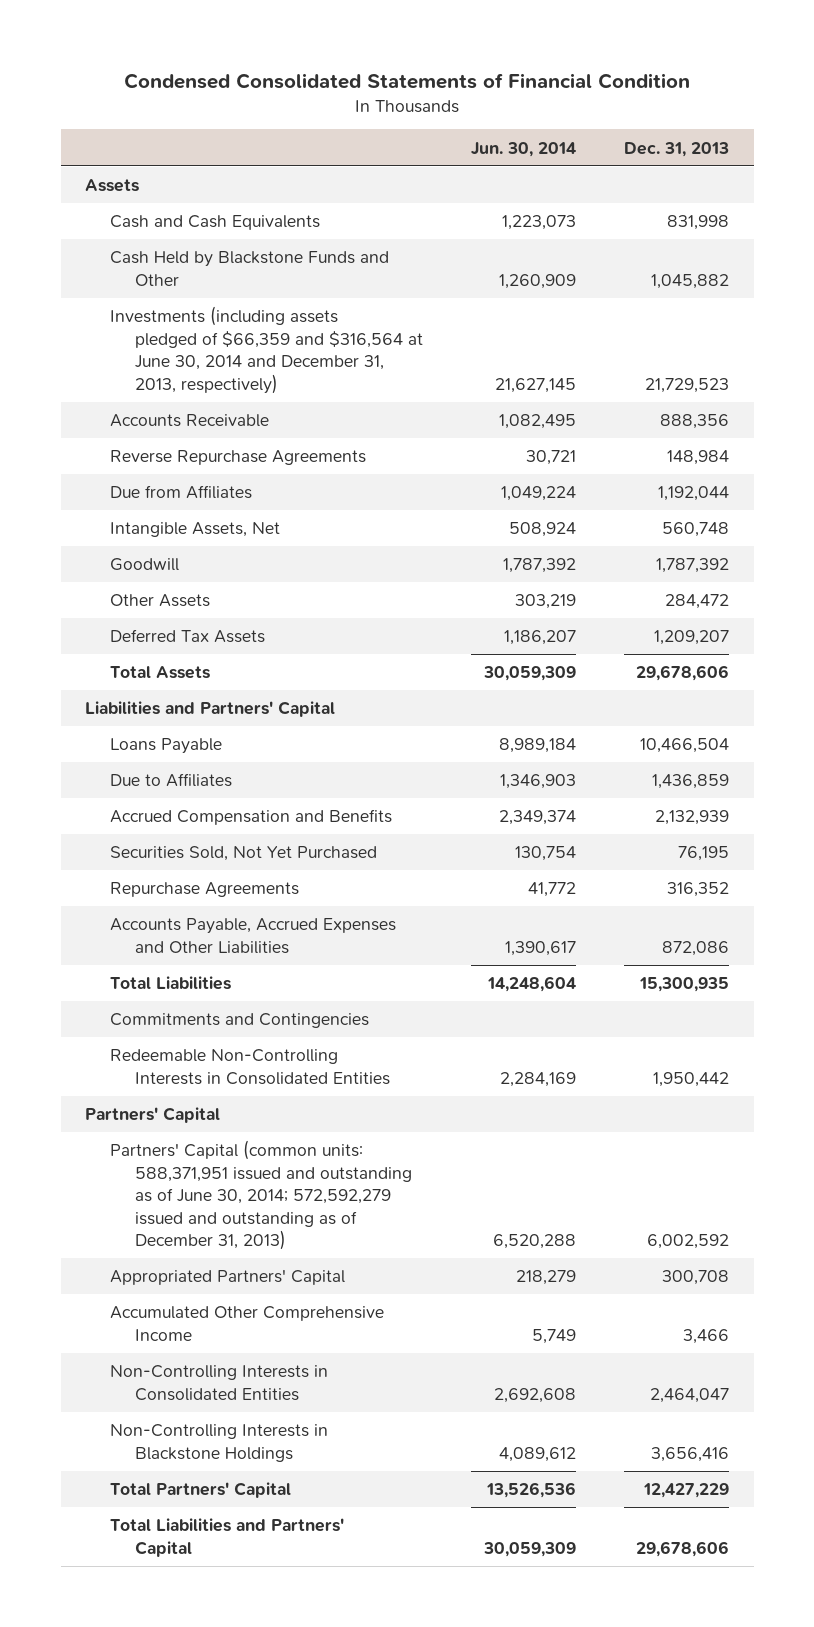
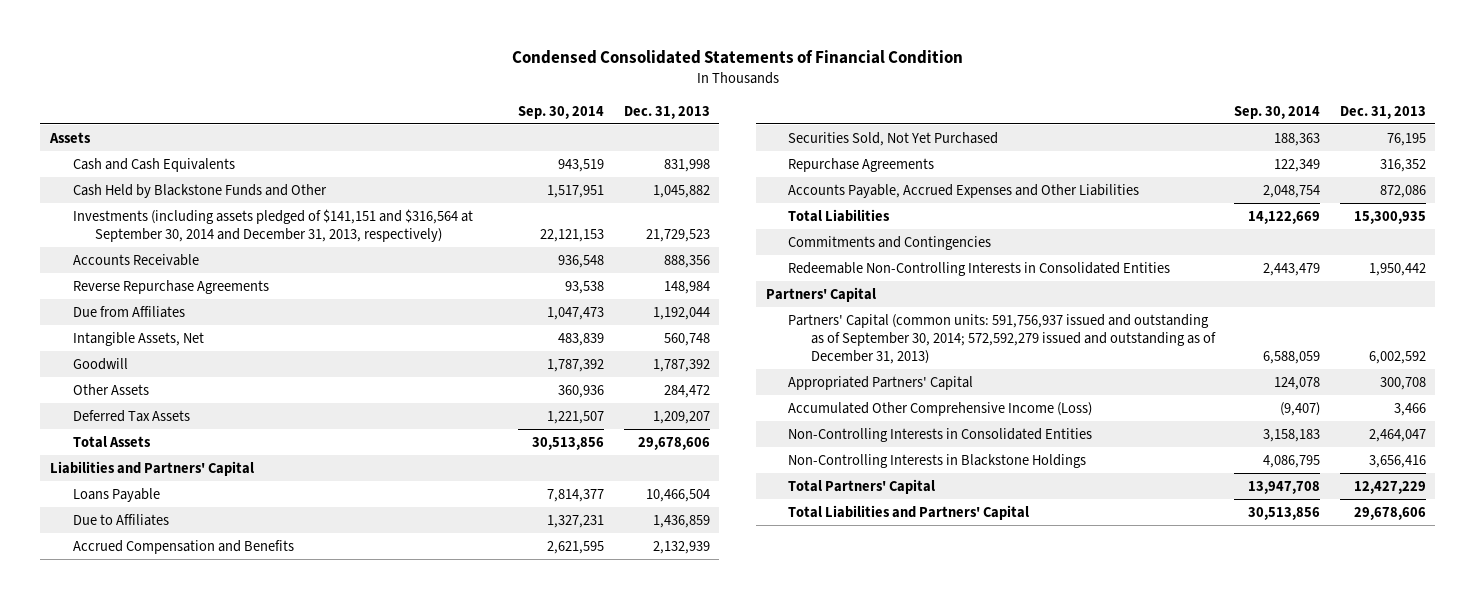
- | Jun. 30, 2014 | Dec. 31, 2013
+ | Sep. 30, 2014 | Dec. 31, 2013
- Investments (including assets pledged of $66,359 and $316,564 at June 30, 2014 and December 31, 2013, respectively) | 21,627,145 | 21,729,523
+ Investments (including assets pledged of $141,151 and $316,564 at September 30, 2014 and December 31, 2013, respectively) | 22,121,153 | 21,729,523
- Partners' Capital (common units: 588,371,951 issued and outstanding as of June 30, 2014; 572,592,279 issued and outstanding as of December 31, 2013) | 6,520,288 | 6,002,592
+ Partners' Capital (common units: 591,756,937 issued and outstanding as of September 30, 2014; 572,592,279 issued and outstanding as of December 31, 2013) | 6,588,059 | 6,002,592
- Accumulated Other Comprehensive Income | 5,749 | 3,466
+ Accumulated Other Comprehensive Income (Loss) | (9,407) | 3,466

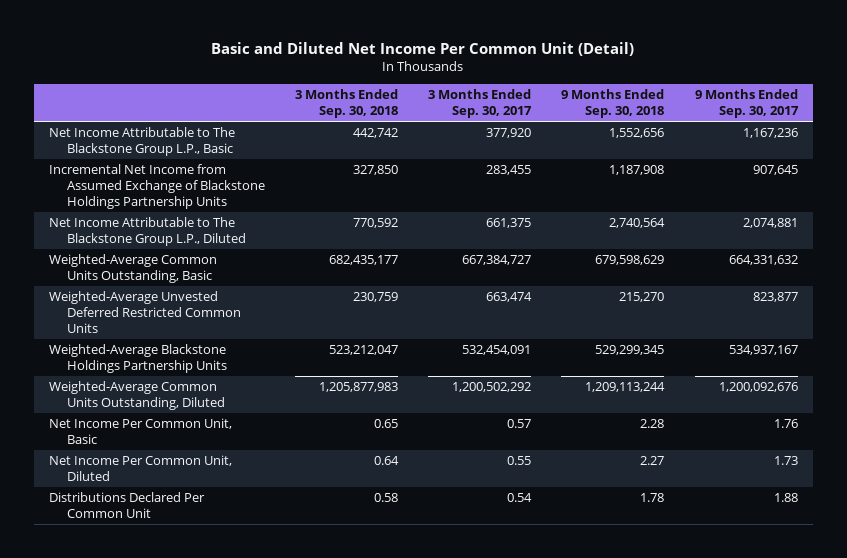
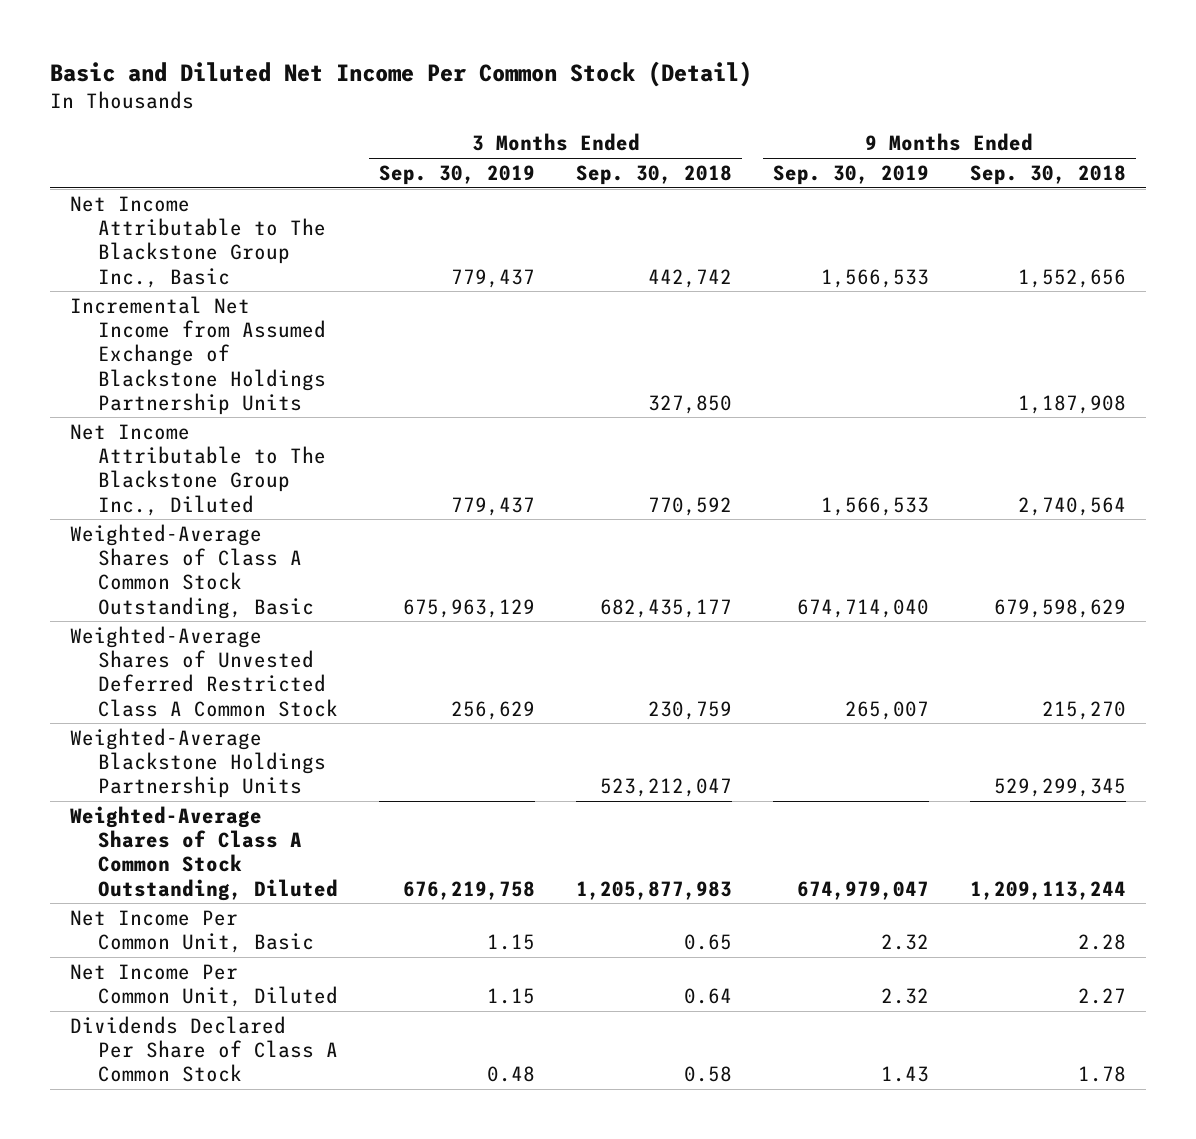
- Basic and Diluted Net Income Per Common Unit (Detail)
+ Basic and Diluted Net Income Per Common Stock (Detail)
- | 3 Months Ended Sep. 30, 2018 | 3 Months Ended Sep. 30, 2017 | 9 Months Ended Sep. 30, 2018 | 9 Months Ended Sep. 30, 2017
+ | 3 Months Ended Sep. 30, 2019 | 3 Months Ended Sep. 30, 2018 | 9 Months Ended Sep. 30, 2019 | 9 Months Ended Sep. 30, 2018
- Net Income Attributable to The Blackstone Group L.P., Basic | 442,742 | 377,920 | 1,552,656 | 1,167,236
+ Net Income Attributable to The Blackstone Group Inc., Basic | 779,437 | 442,742 | 1,566,533 | 1,552,656
- Net Income Attributable to The Blackstone Group L.P., Diluted | 770,592 | 661,375 | 2,740,564 | 2,074,881
- Weighted-Average Common Units Outstanding, Basic | 682,435,177 | 667,384,727 | 679,598,629 | 664,331,632
- Weighted-Average Unvested Deferred Restricted Common Units | 230,759 | 663,474 | 215,270 | 823,877
+ Net Income Attributable to The Blackstone Group Inc., Diluted | 779,437 | 770,592 | 1,566,533 | 2,740,564
+ Weighted-Average Shares of Class A Common Stock Outstanding, Basic | 675,963,129 | 682,435,177 | 674,714,040 | 679,598,629
+ Weighted-Average Shares of Unvested Deferred Restricted Class A Common Stock | 256,629 | 230,759 | 265,007 | 215,270
- Weighted-Average Common Units Outstanding, Diluted | 1,205,877,983 | 1,200,502,292 | 1,209,113,244 | 1,200,092,676
+ Weighted-Average Shares of Class A Common Stock Outstanding, Diluted | 676,219,758 | 1,205,877,983 | 674,979,047 | 1,209,113,244
- Distributions Declared Per Common Unit | 0.58 | 0.54 | 1.78 | 1.88
+ Dividends Declared Per Share of Class A Common Stock | 0.48 | 0.58 | 1.43 | 1.78

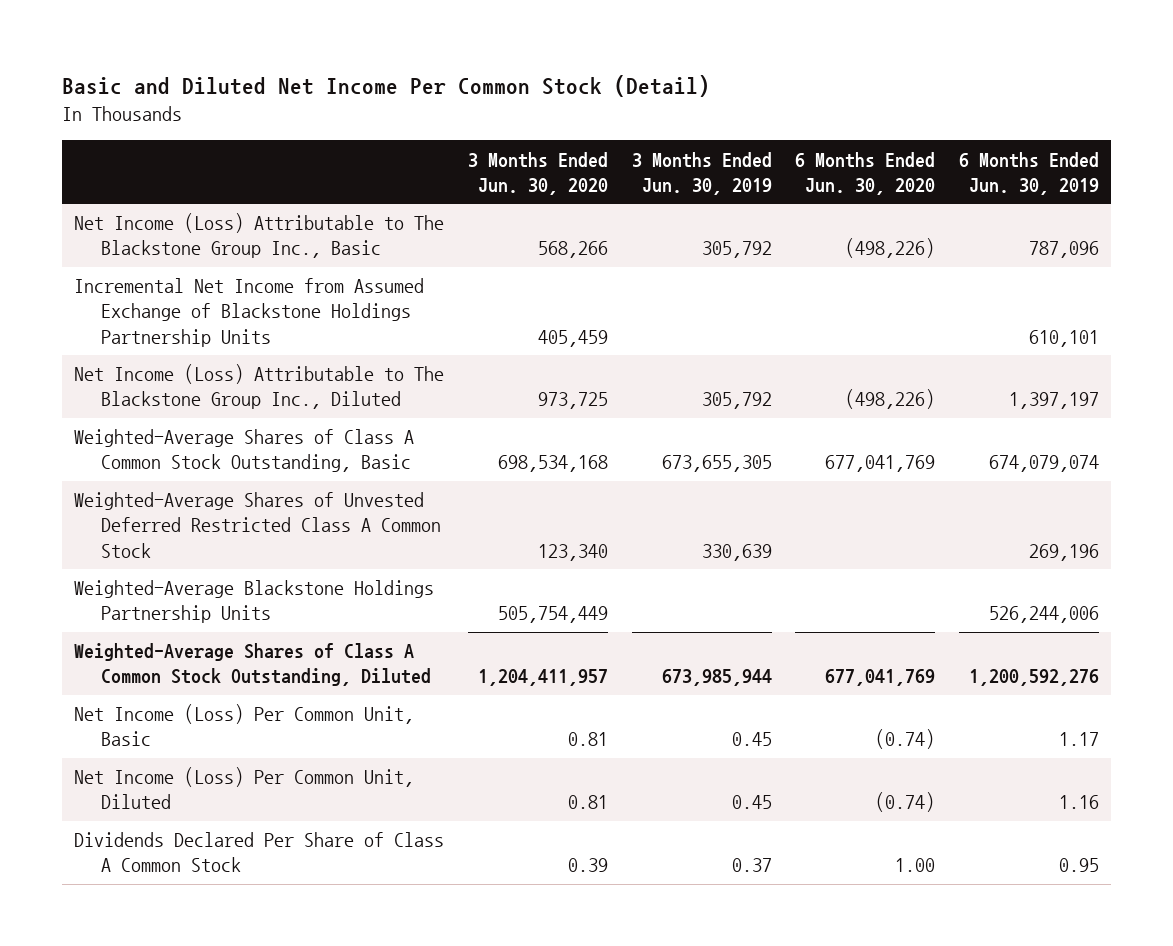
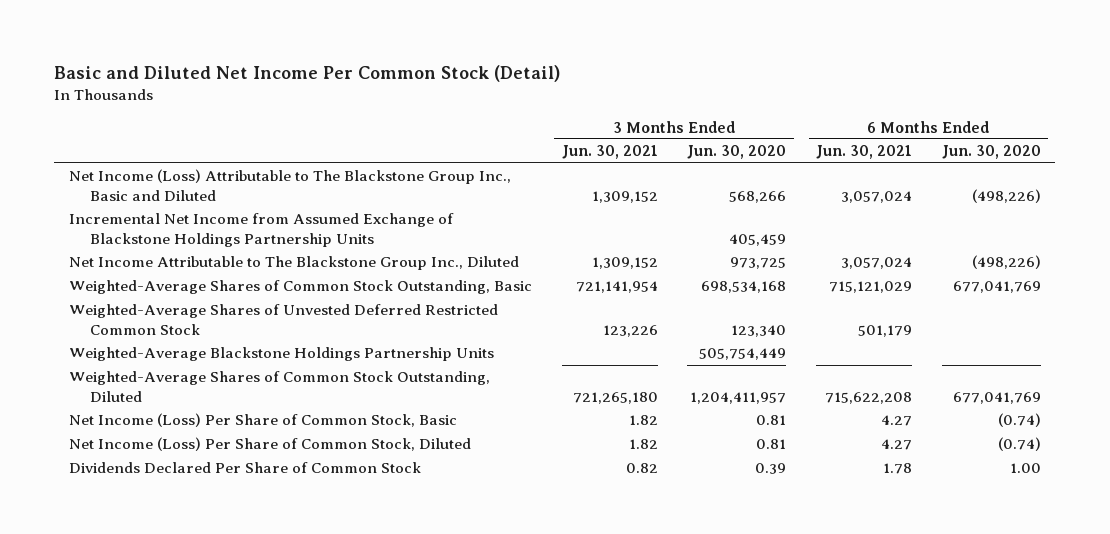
- | 3 Months Ended Jun. 30, 2020 | 3 Months Ended Jun. 30, 2019 | 6 Months Ended Jun. 30, 2020 | 6 Months Ended Jun. 30, 2019
+ | 3 Months Ended Jun. 30, 2021 | 3 Months Ended Jun. 30, 2020 | 6 Months Ended Jun. 30, 2021 | 6 Months Ended Jun. 30, 2020
- Net Income (Loss) Attributable to The Blackstone Group Inc., Basic | 568,266 | 305,792 | (498,226) | 787,096
+ Net Income (Loss) Attributable to The Blackstone Group Inc., Basic and Diluted | 1,309,152 | 568,266 | 3,057,024 | (498,226)
- Net Income (Loss) Attributable to The Blackstone Group Inc., Diluted | 973,725 | 305,792 | (498,226) | 1,397,197
- Weighted-Average Shares of Class A Common Stock Outstanding, Basic | 698,534,168 | 673,655,305 | 677,041,769 | 674,079,074
- Weighted-Average Shares of Unvested Deferred Restricted Class A Common Stock | 123,340 | 330,639 | | 269,196
+ Net Income Attributable to The Blackstone Group Inc., Diluted | 1,309,152 | 973,725 | 3,057,024 | (498,226)
+ Weighted-Average Shares of Common Stock Outstanding, Basic | 721,141,954 | 698,534,168 | 715,121,029 | 677,041,769
+ Weighted-Average Shares of Unvested Deferred Restricted Common Stock | 123,226 | 123,340 | 501,179 |
- Weighted-Average Shares of Class A Common Stock Outstanding, Diluted | 1,204,411,957 | 673,985,944 | 677,041,769 | 1,200,592,276
- Net Income (Loss) Per Common Unit, Basic | 0.81 | 0.45 | (0.74) | 1.17
- Net Income (Loss) Per Common Unit, Diluted | 0.81 | 0.45 | (0.74) | 1.16
- Dividends Declared Per Share of Class A Common Stock | 0.39 | 0.37 | 1.00 | 0.95
+ Weighted-Average Shares of Common Stock Outstanding, Diluted | 721,265,180 | 1,204,411,957 | 715,622,208 | 677,041,769
+ Net Income (Loss) Per Share of Common Stock, Basic | 1.82 | 0.81 | 4.27 | (0.74)
+ Net Income (Loss) Per Share of Common Stock, Diluted | 1.82 | 0.81 | 4.27 | (0.74)
+ Dividends Declared Per Share of Common Stock | 0.82 | 0.39 | 1.78 | 1.00

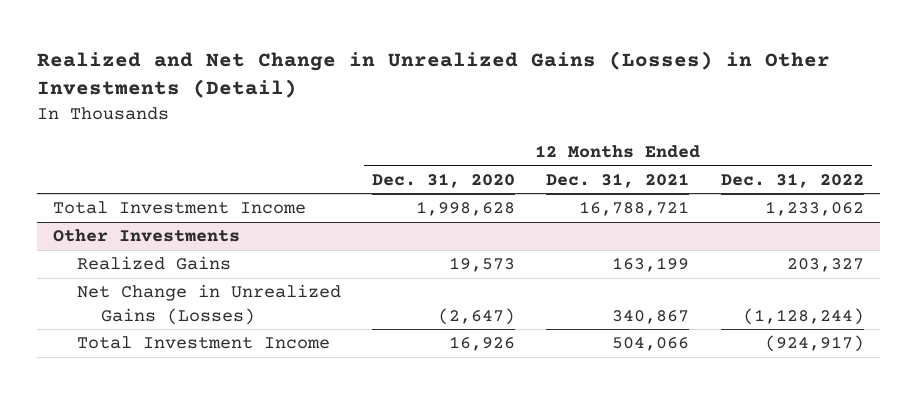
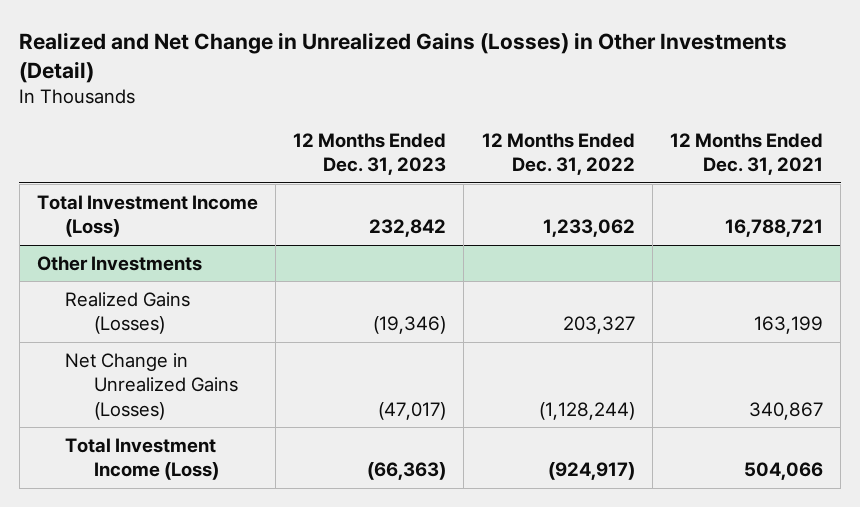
- | 12 Months Ended Dec. 31, 2020 | 12 Months Ended Dec. 31, 2021 | 12 Months Ended Dec. 31, 2022
+ | 12 Months Ended Dec. 31, 2023 | 12 Months Ended Dec. 31, 2022 | 12 Months Ended Dec. 31, 2021
- Total Investment Income | 1,998,628 | 16,788,721 | 1,233,062
+ Total Investment Income (Loss) | 232,842 | 1,233,062 | 16,788,721
@ Other Investments
- Realized Gains | 19,573 | 163,199 | 203,327
+ Realized Gains (Losses) | (19,346) | 203,327 | 163,199
- Total Investment Income | 16,926 | 504,066 | (924,917)
+ Total Investment Income (Loss) | (66,363) | (924,917) | 504,066

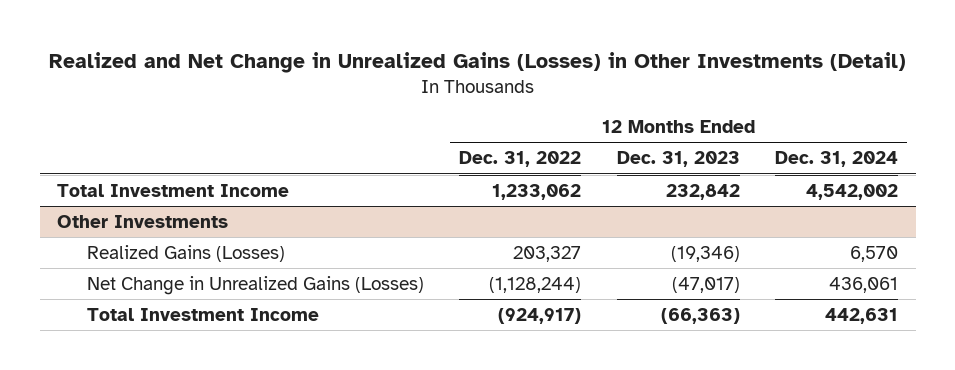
- | 12 Months Ended Dec. 31, 2023 | 12 Months Ended Dec. 31, 2022 | 12 Months Ended Dec. 31, 2021
+ | 12 Months Ended Dec. 31, 2022 | 12 Months Ended Dec. 31, 2023 | 12 Months Ended Dec. 31, 2024
- Total Investment Income (Loss) | 232,842 | 1,233,062 | 16,788,721
+ Total Investment Income | 1,233,062 | 232,842 | 4,542,002
@ Other Investments
- Total Investment Income (Loss) | (66,363) | (924,917) | 504,066
+ Total Investment Income | (924,917) | (66,363) | 442,631

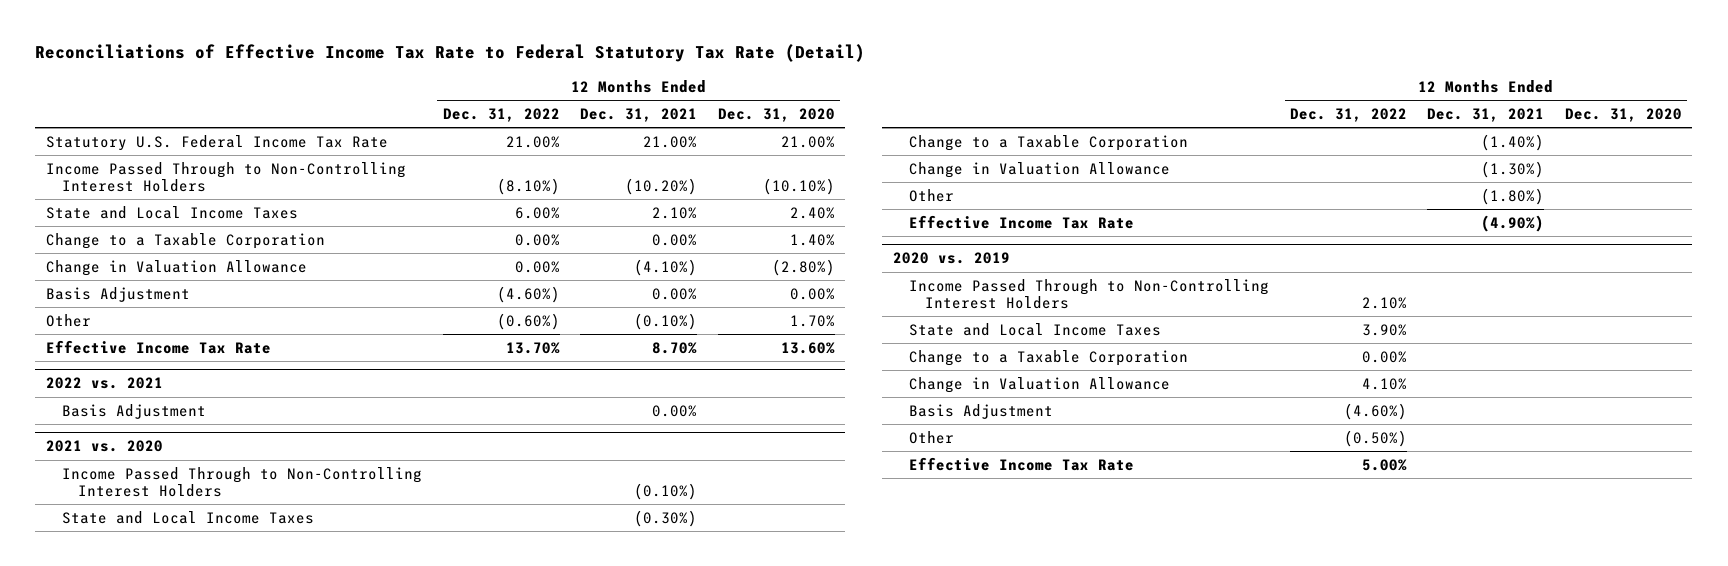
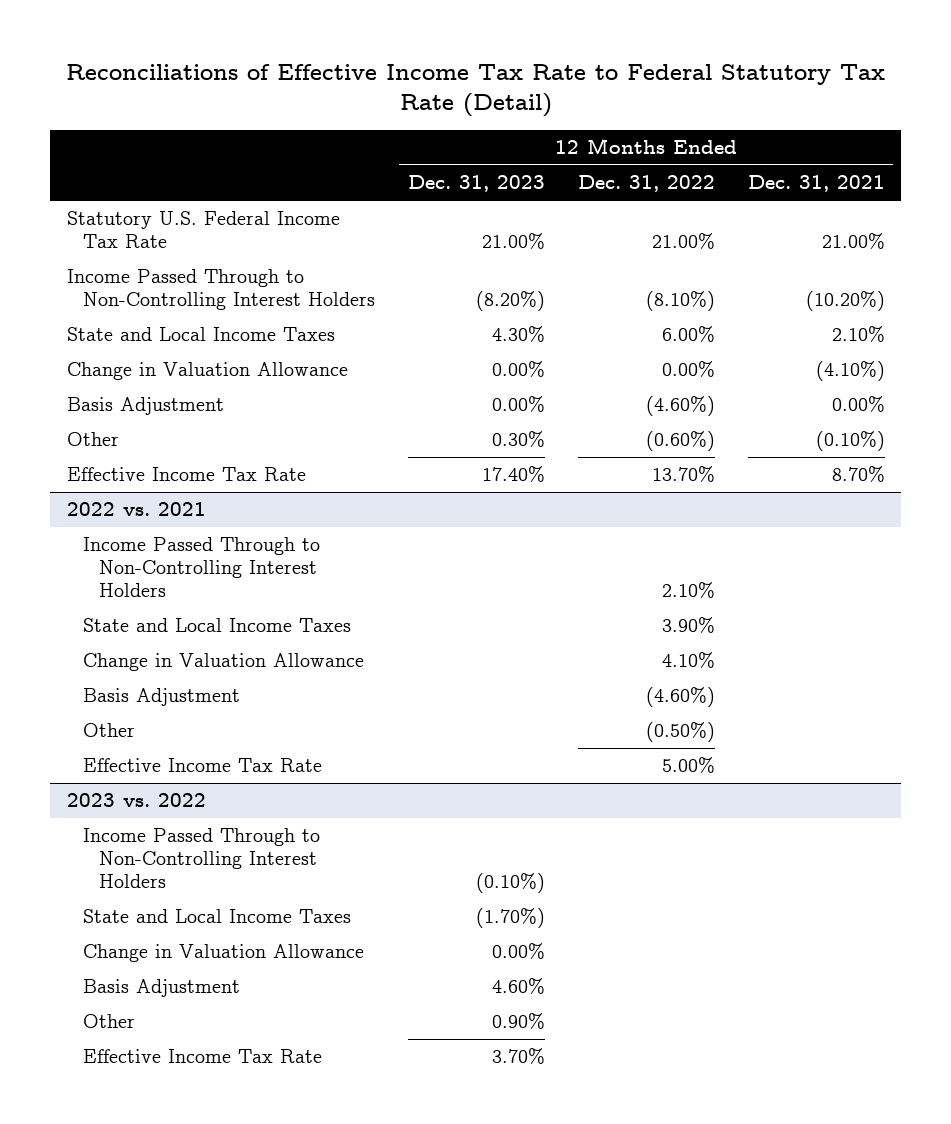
- | 12 Months Ended Dec. 31, 2022 | 12 Months Ended Dec. 31, 2021 | 12 Months Ended Dec. 31, 2020
+ | 12 Months Ended Dec. 31, 2023 | 12 Months Ended Dec. 31, 2022 | 12 Months Ended Dec. 31, 2021
- Change to a Taxable Corporation | 0.00% | 0.00% | 1.40%
@ 2022 vs. 2021
- Basis Adjustment | | 0.00% |
- 2021 vs. 2020
- Income Passed Through to Non-Controlling Interest Holders | | (0.10%) |
- State and Local Income Taxes | | (0.30%) |
- Change to a Taxable Corporation | | (1.40%) |
- Change in Valuation Allowance | | (1.30%) |
- Other | | (1.80%) |
- Effective Income Tax Rate | | (4.90%) |
- 2020 vs. 2019
- Change to a Taxable Corporation | 0.00% | |
+ 2023 vs. 2022
+ Income Passed Through to Non-Controlling Interest Holders | (0.10%) | |
+ State and Local Income Taxes | (1.70%) | |
+ Change in Valuation Allowance | 0.00% | |
+ Basis Adjustment | 4.60% | |
+ Other | 0.90% | |
+ Effective Income Tax Rate | 3.70% | |

